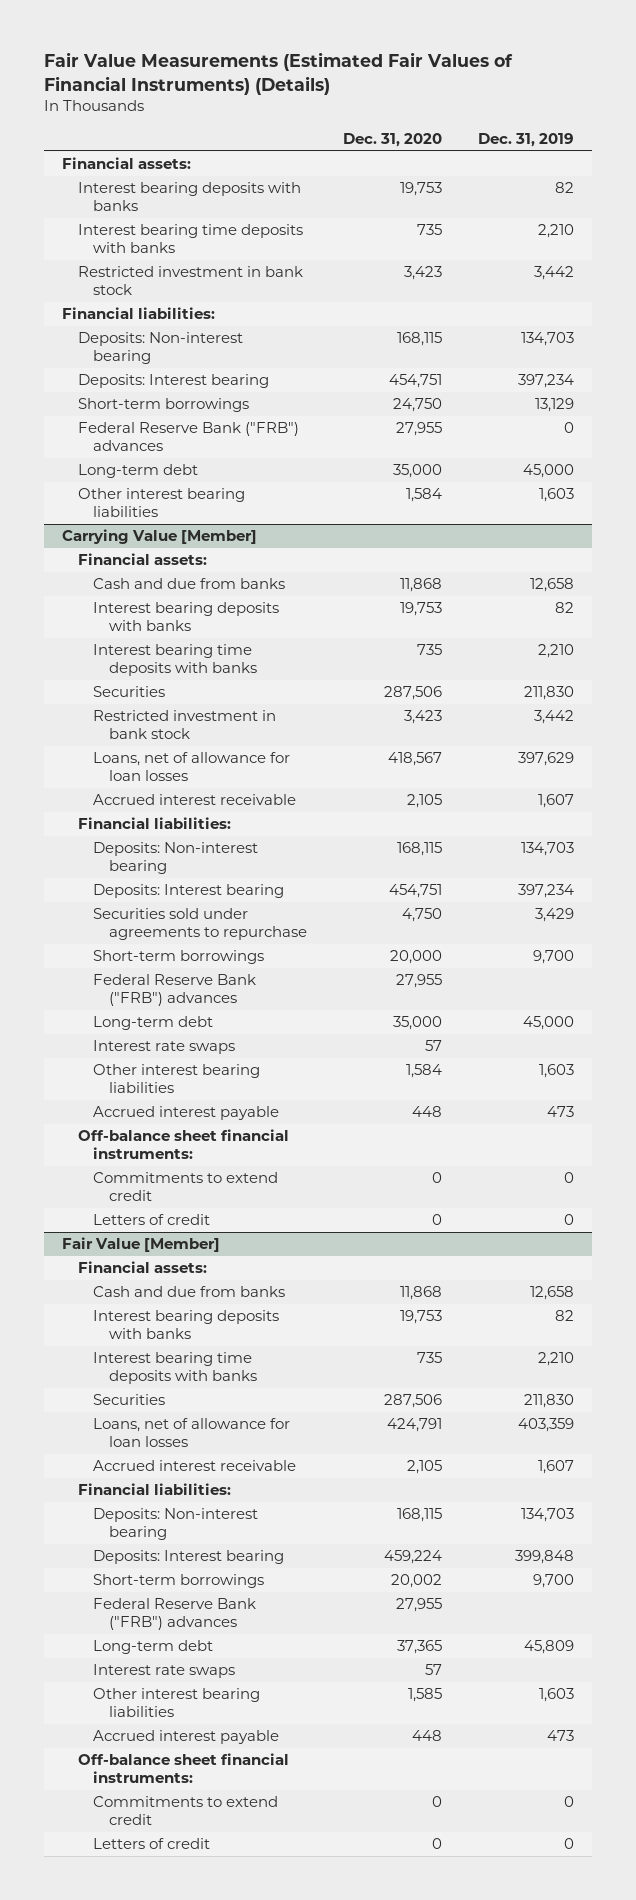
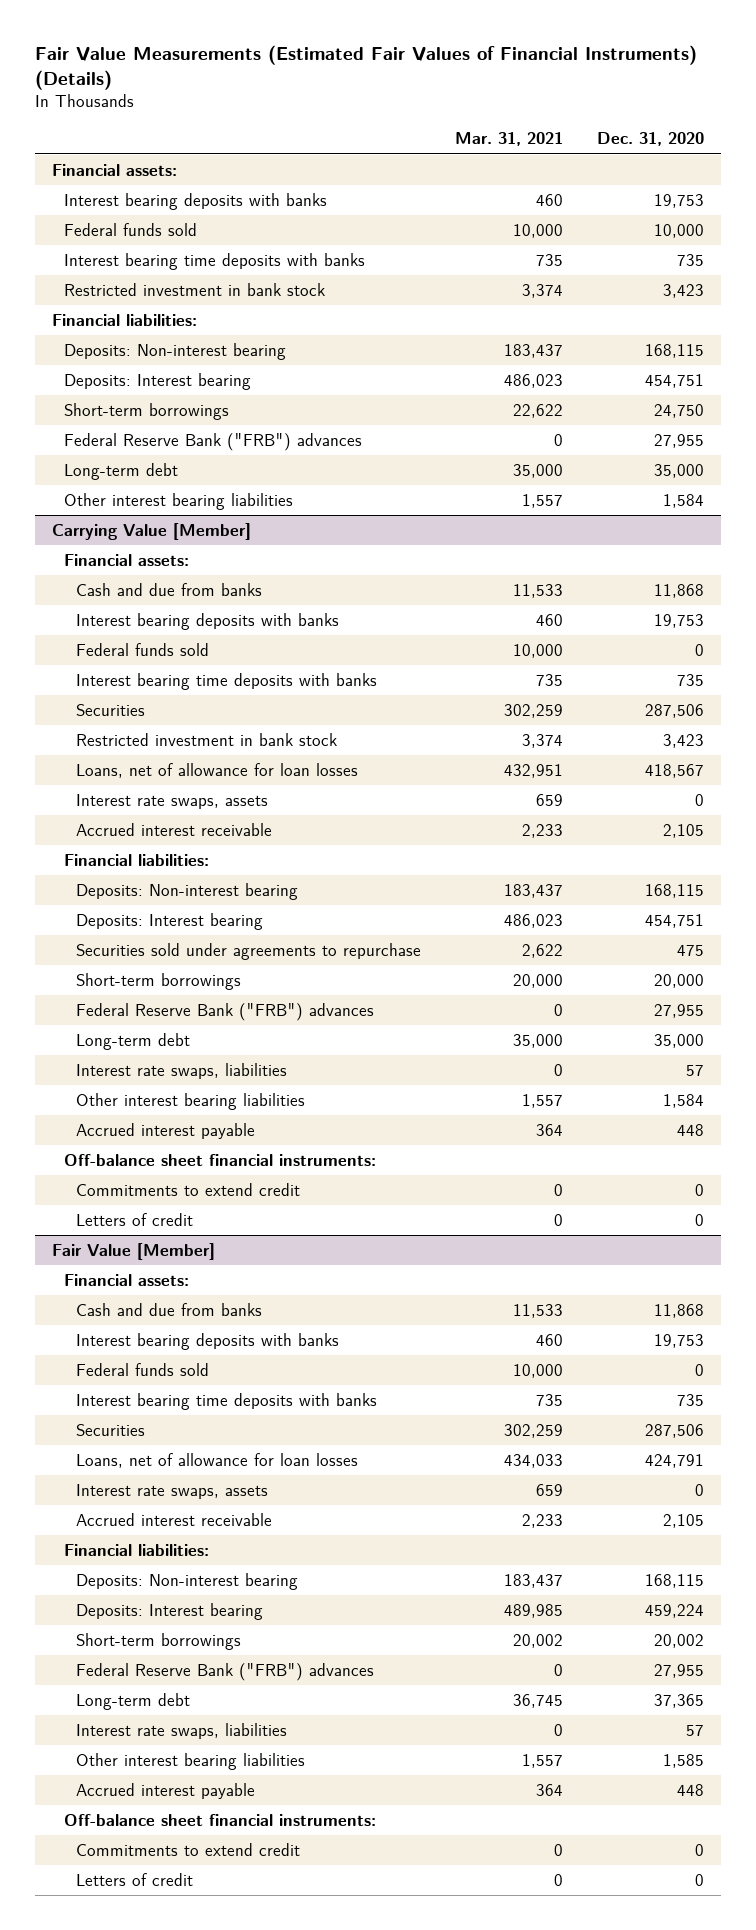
- | Dec. 31, 2020 | Dec. 31, 2019
+ | Mar. 31, 2021 | Dec. 31, 2020
+ Federal funds sold | 10,000 | 10,000
@ Carrying Value [Member]
+ Federal funds sold | 10,000 | 0
+ Interest rate swaps, assets | 659 | 0
- Securities sold under agreements to repurchase | 4,750 | 3,429
+ Securities sold under agreements to repurchase | 2,622 | 475
- Interest rate swaps | 57 |
+ Interest rate swaps, liabilities | 0 | 57
@ Fair Value [Member]
+ Federal funds sold | 10,000 | 0
+ Interest rate swaps, assets | 659 | 0
- Interest rate swaps | 57 |
+ Interest rate swaps, liabilities | 0 | 57

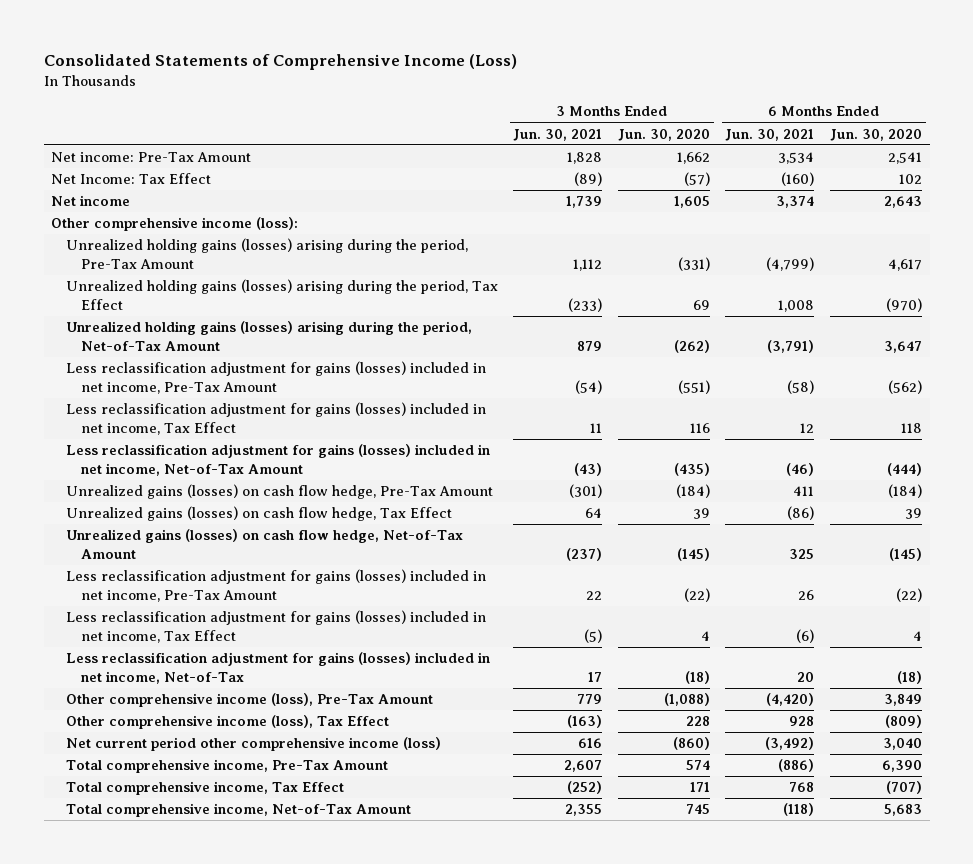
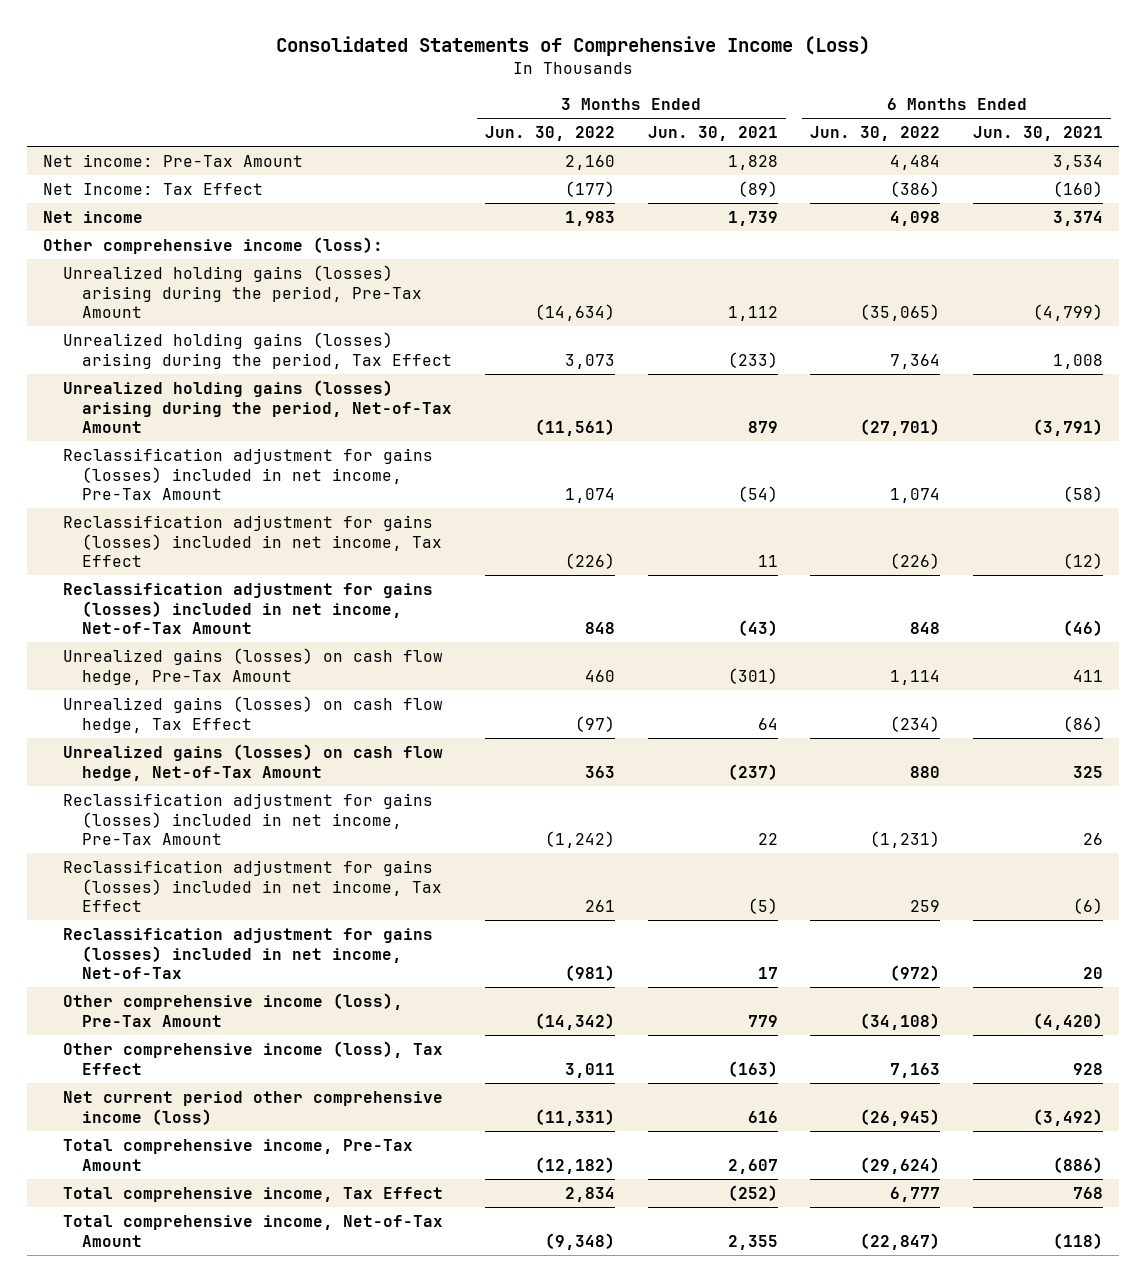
- | 3 Months Ended Jun. 30, 2021 | 3 Months Ended Jun. 30, 2020 | 6 Months Ended Jun. 30, 2021 | 6 Months Ended Jun. 30, 2020
+ | 3 Months Ended Jun. 30, 2022 | 3 Months Ended Jun. 30, 2021 | 6 Months Ended Jun. 30, 2022 | 6 Months Ended Jun. 30, 2021
- Less reclassification adjustment for gains (losses) included in net income, Pre-Tax Amount | (54) | (551) | (58) | (562)
- Less reclassification adjustment for gains (losses) included in net income, Tax Effect | 11 | 116 | 12 | 118
- Less reclassification adjustment for gains (losses) included in net income, Net-of-Tax Amount | (43) | (435) | (46) | (444)
+ Reclassification adjustment for gains (losses) included in net income, Pre-Tax Amount | 1,074 | (54) | 1,074 | (58)
+ Reclassification adjustment for gains (losses) included in net income, Tax Effect | (226) | 11 | (226) | (12)
+ Reclassification adjustment for gains (losses) included in net income, Net-of-Tax Amount | 848 | (43) | 848 | (46)
- Less reclassification adjustment for gains (losses) included in net income, Pre-Tax Amount | 22 | (22) | 26 | (22)
- Less reclassification adjustment for gains (losses) included in net income, Tax Effect | (5) | 4 | (6) | 4
- Less reclassification adjustment for gains (losses) included in net income, Net-of-Tax | 17 | (18) | 20 | (18)
+ Reclassification adjustment for gains (losses) included in net income, Pre-Tax Amount | (1,242) | 22 | (1,231) | 26
+ Reclassification adjustment for gains (losses) included in net income, Tax Effect | 261 | (5) | 259 | (6)
+ Reclassification adjustment for gains (losses) included in net income, Net-of-Tax | (981) | 17 | (972) | 20

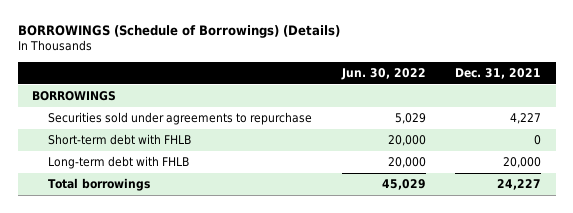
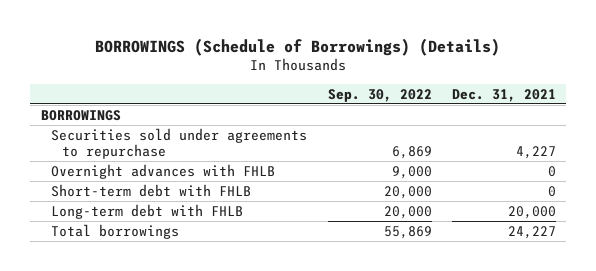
- | Jun. 30, 2022 | Dec. 31, 2021
+ | Sep. 30, 2022 | Dec. 31, 2021
+ Overnight advances with FHLB | 9,000 | 0

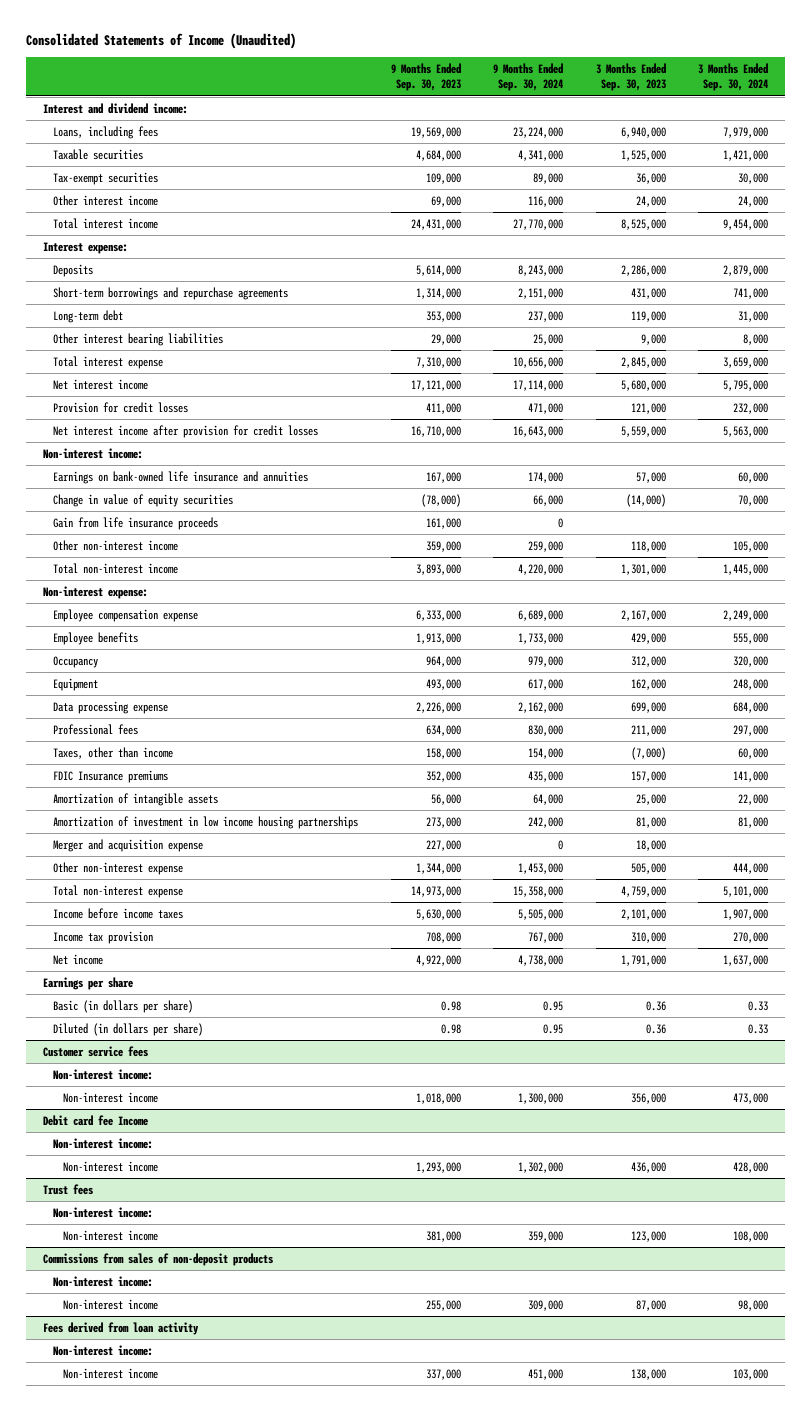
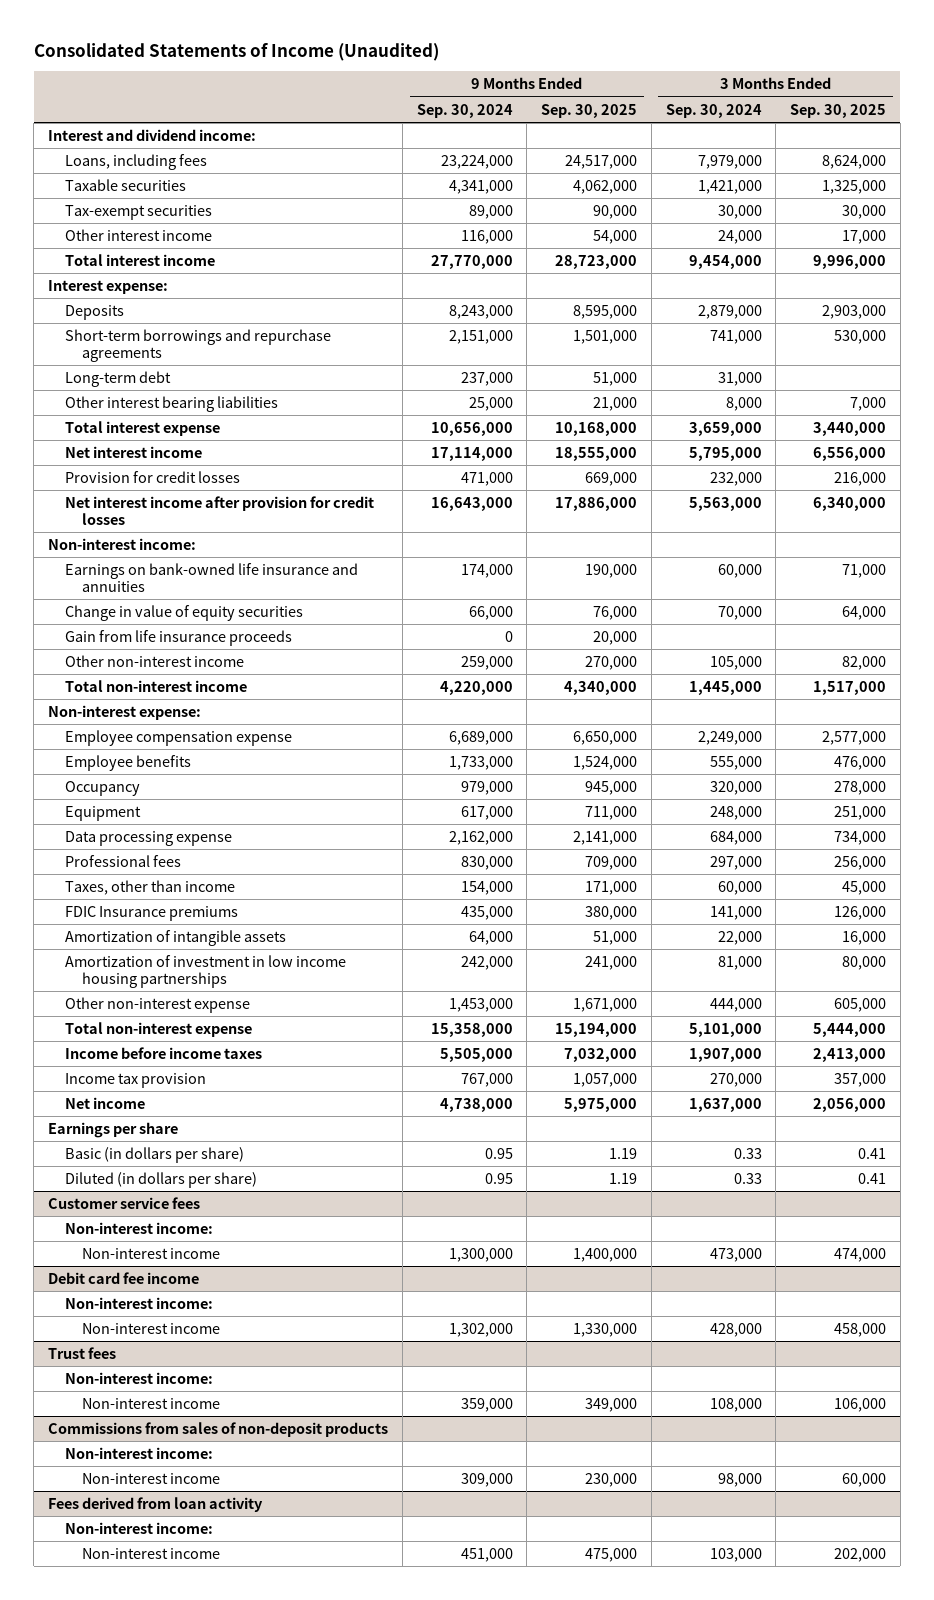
- | 9 Months Ended Sep. 30, 2023 | 9 Months Ended Sep. 30, 2024 | 3 Months Ended Sep. 30, 2023 | 3 Months Ended Sep. 30, 2024
+ | 9 Months Ended Sep. 30, 2024 | 9 Months Ended Sep. 30, 2025 | 3 Months Ended Sep. 30, 2024 | 3 Months Ended Sep. 30, 2025
- Merger and acquisition expense | 227,000 | 0 | 18,000 |
- Debit card fee Income
+ Debit card fee income

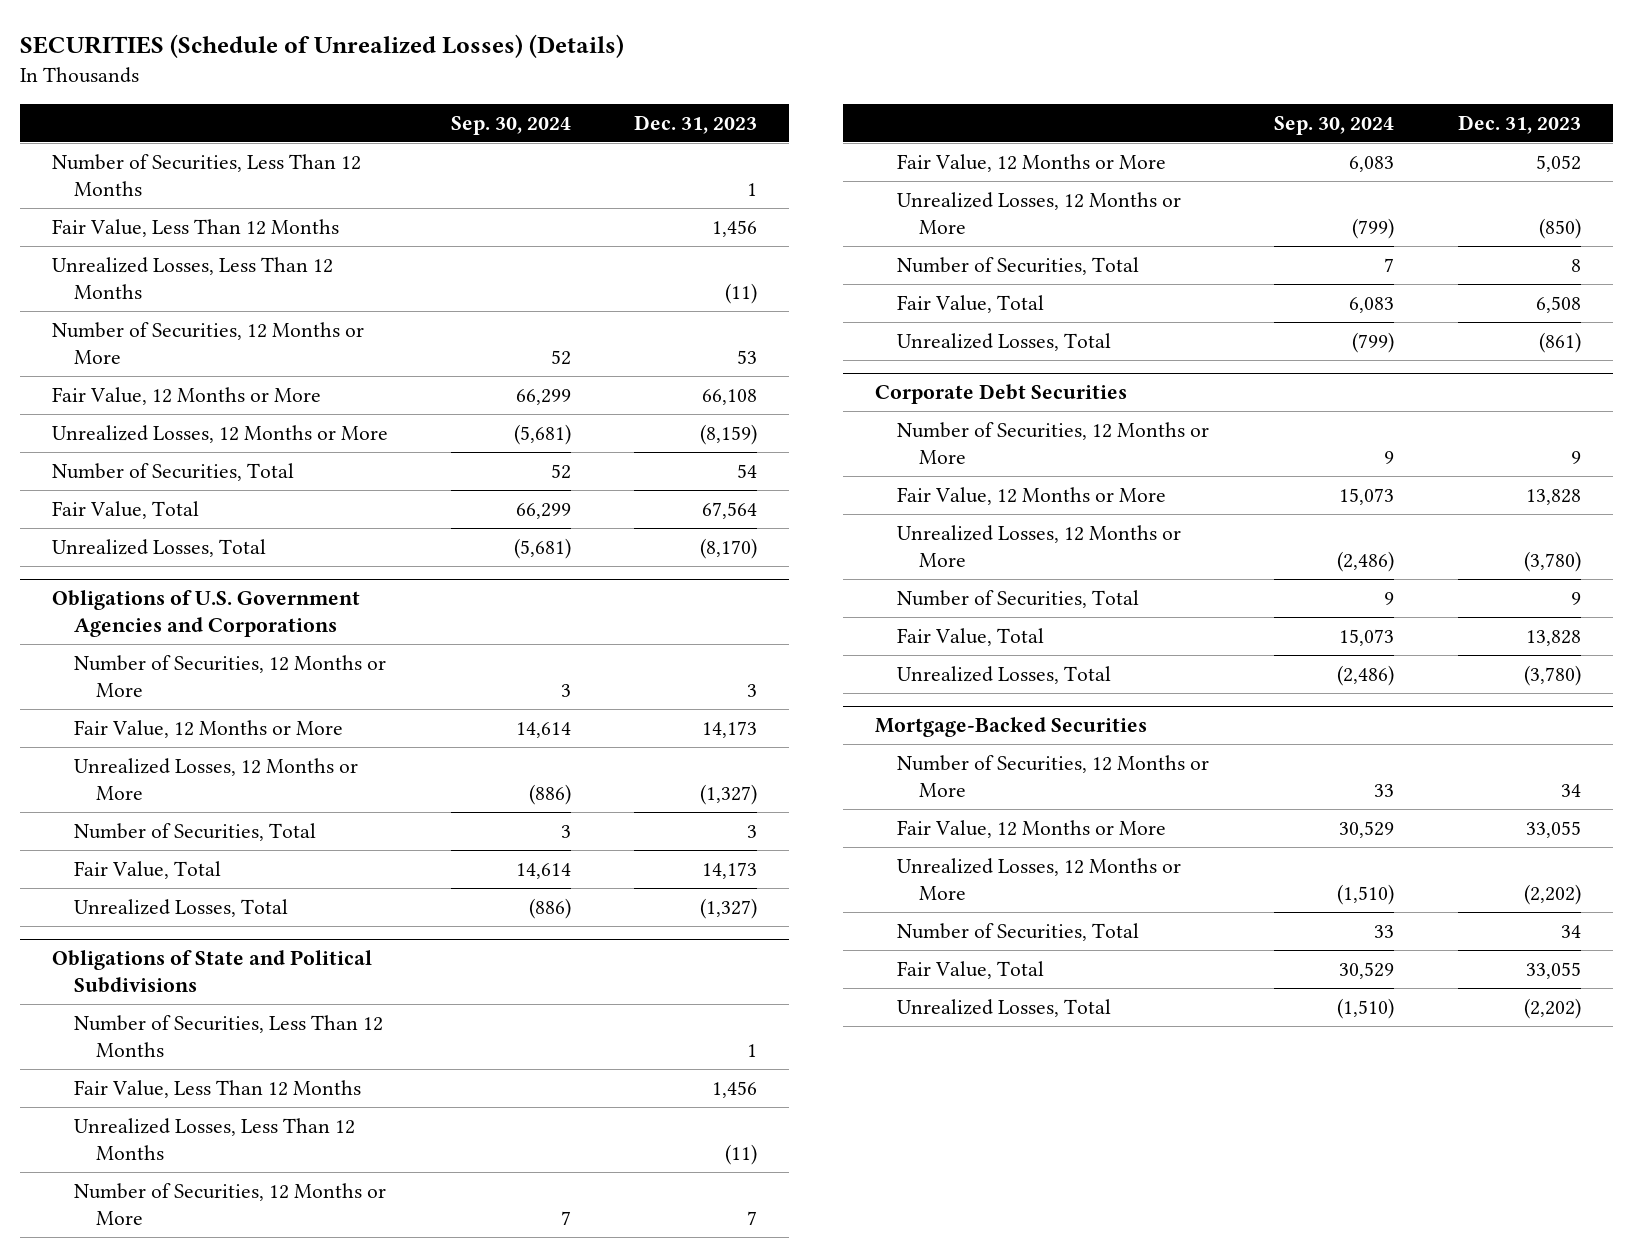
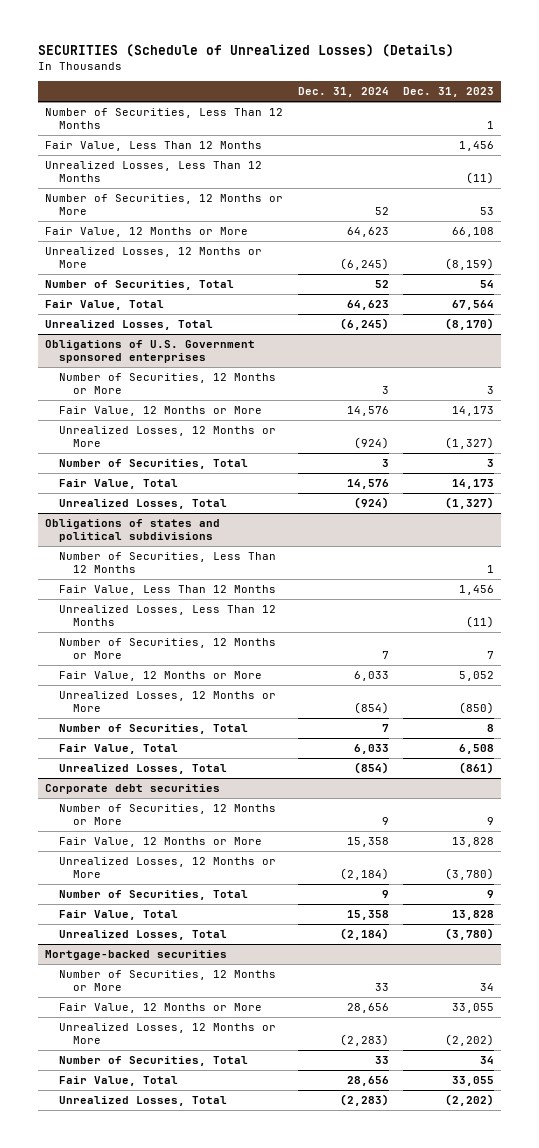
- | Sep. 30, 2024 | Dec. 31, 2023
+ | Dec. 31, 2024 | Dec. 31, 2023
- Obligations of U.S. Government Agencies and Corporations
+ Obligations of U.S. Government sponsored enterprises
- Obligations of State and Political Subdivisions
+ Obligations of states and political subdivisions
- Corporate Debt Securities
+ Corporate debt securities
- Mortgage-Backed Securities
+ Mortgage-backed securities

